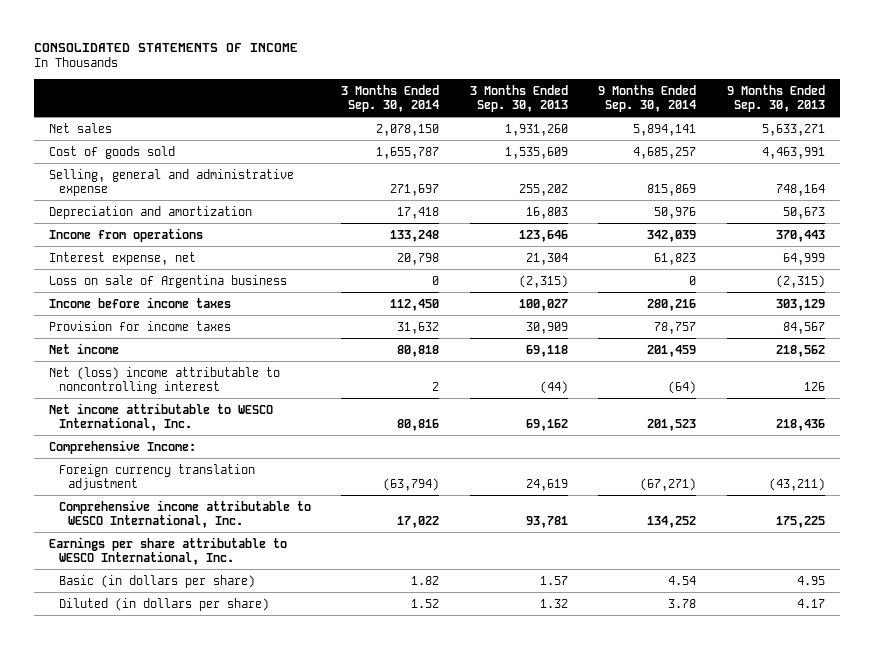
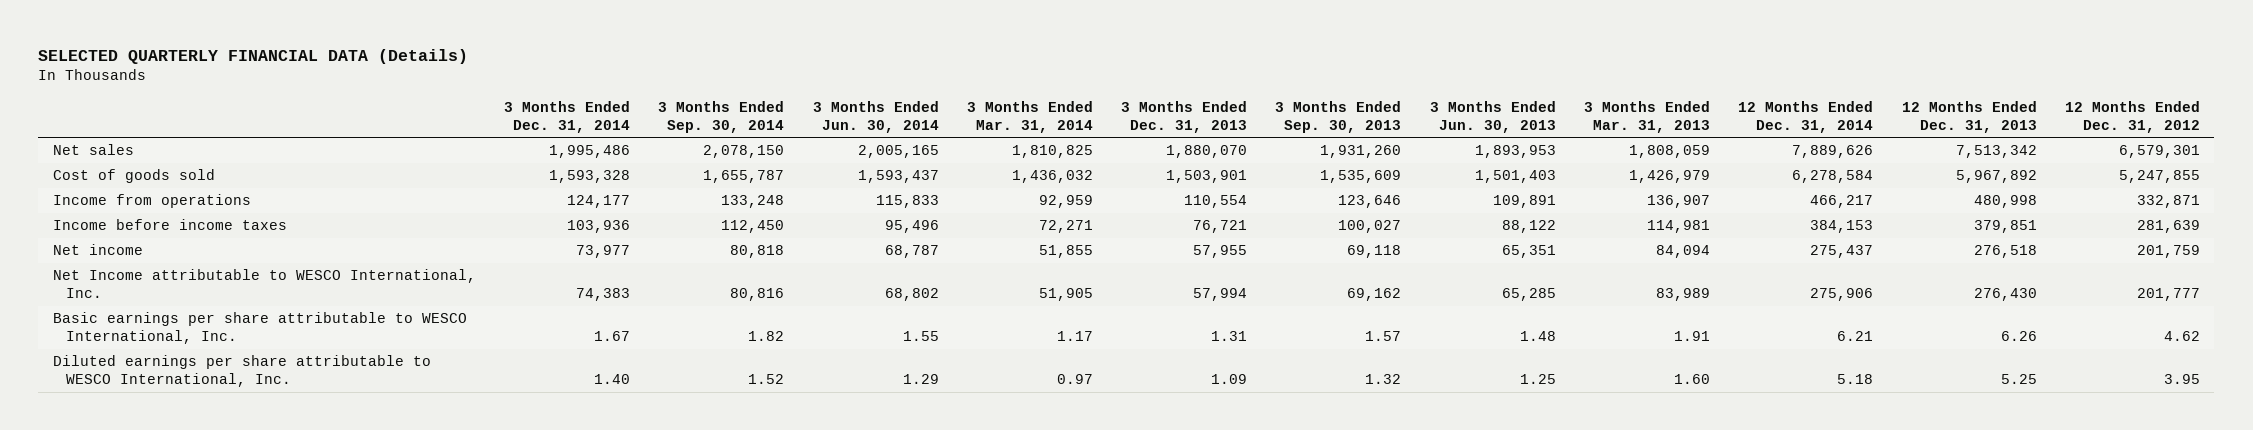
- CONSOLIDATED STATEMENTS OF INCOME
+ SELECTED QUARTERLY FINANCIAL DATA (Details)
- | 3 Months Ended Sep. 30, 2014 | 3 Months Ended Sep. 30, 2013 | 9 Months Ended Sep. 30, 2014 | 9 Months Ended Sep. 30, 2013
+ | 3 Months Ended Dec. 31, 2014 | 3 Months Ended Sep. 30, 2014 | 3 Months Ended Jun. 30, 2014 | 3 Months Ended Mar. 31, 2014 | 3 Months Ended Dec. 31, 2013 | 3 Months Ended Sep. 30, 2013 | 3 Months Ended Jun. 30, 2013 | 3 Months Ended Mar. 31, 2013 | 12 Months Ended Dec. 31, 2014 | 12 Months Ended Dec. 31, 2013 | 12 Months Ended Dec. 31, 2012
- Selling, general and administrative expense | 271,697 | 255,202 | 815,869 | 748,164
- Depreciation and amortization | 17,418 | 16,803 | 50,976 | 50,673
- Interest expense, net | 20,798 | 21,304 | 61,823 | 64,999
- Loss on sale of Argentina business | 0 | (2,315) | 0 | (2,315)
- Provision for income taxes | 31,632 | 30,909 | 78,757 | 84,567
- Net (loss) income attributable to noncontrolling interest | 2 | (44) | (64) | 126
- Net income attributable to WESCO International, Inc. | 80,816 | 69,162 | 201,523 | 218,436
- Comprehensive Income:
- Foreign currency translation adjustment | (63,794) | 24,619 | (67,271) | (43,211)
- Comprehensive income attributable to WESCO International, Inc. | 17,022 | 93,781 | 134,252 | 175,225
- Earnings per share attributable to WESCO International, Inc.
- Basic (in dollars per share) | 1.82 | 1.57 | 4.54 | 4.95
- Diluted (in dollars per share) | 1.52 | 1.32 | 3.78 | 4.17
+ Net Income attributable to WESCO International, Inc. | 74,383 | 80,816 | 68,802 | 51,905 | 57,994 | 69,162 | 65,285 | 83,989 | 275,906 | 276,430 | 201,777
+ Basic earnings per share attributable to WESCO International, Inc. | 1.67 | 1.82 | 1.55 | 1.17 | 1.31 | 1.57 | 1.48 | 1.91 | 6.21 | 6.26 | 4.62
+ Diluted earnings per share attributable to WESCO International, Inc. | 1.40 | 1.52 | 1.29 | 0.97 | 1.09 | 1.32 | 1.25 | 1.60 | 5.18 | 5.25 | 3.95

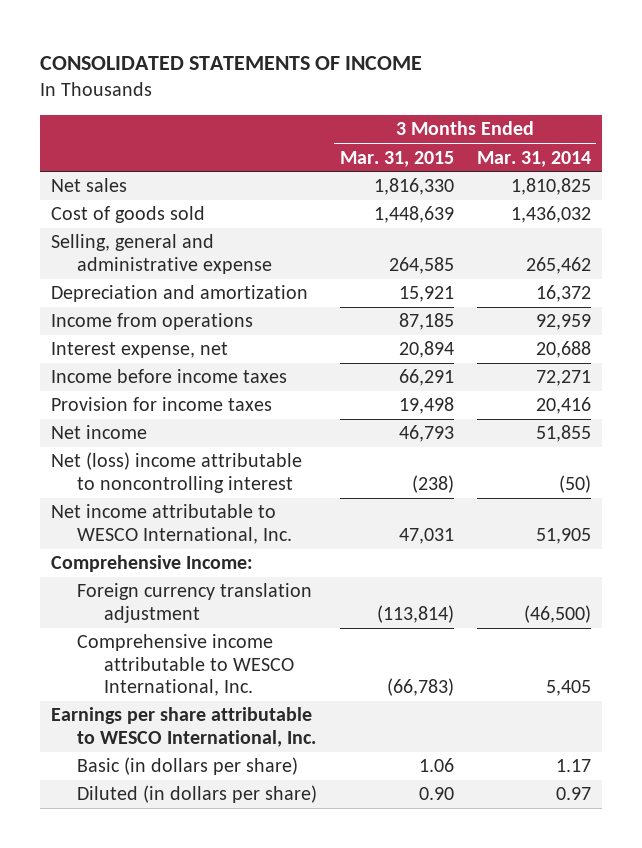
- SELECTED QUARTERLY FINANCIAL DATA (Details)
+ CONSOLIDATED STATEMENTS OF INCOME
- | 3 Months Ended Dec. 31, 2014 | 3 Months Ended Sep. 30, 2014 | 3 Months Ended Jun. 30, 2014 | 3 Months Ended Mar. 31, 2014 | 3 Months Ended Dec. 31, 2013 | 3 Months Ended Sep. 30, 2013 | 3 Months Ended Jun. 30, 2013 | 3 Months Ended Mar. 31, 2013 | 12 Months Ended Dec. 31, 2014 | 12 Months Ended Dec. 31, 2013 | 12 Months Ended Dec. 31, 2012
+ | 3 Months Ended Mar. 31, 2015 | 3 Months Ended Mar. 31, 2014
+ Selling, general and administrative expense | 264,585 | 265,462
+ Depreciation and amortization | 15,921 | 16,372
+ Interest expense, net | 20,894 | 20,688
+ Provision for income taxes | 19,498 | 20,416
- Net Income attributable to WESCO International, Inc. | 74,383 | 80,816 | 68,802 | 51,905 | 57,994 | 69,162 | 65,285 | 83,989 | 275,906 | 276,430 | 201,777
- Basic earnings per share attributable to WESCO International, Inc. | 1.67 | 1.82 | 1.55 | 1.17 | 1.31 | 1.57 | 1.48 | 1.91 | 6.21 | 6.26 | 4.62
- Diluted earnings per share attributable to WESCO International, Inc. | 1.40 | 1.52 | 1.29 | 0.97 | 1.09 | 1.32 | 1.25 | 1.60 | 5.18 | 5.25 | 3.95
+ Net (loss) income attributable to noncontrolling interest | (238) | (50)
+ Net income attributable to WESCO International, Inc. | 47,031 | 51,905
+ Comprehensive Income:
+ Foreign currency translation adjustment | (113,814) | (46,500)
+ Comprehensive income attributable to WESCO International, Inc. | (66,783) | 5,405
+ Earnings per share attributable to WESCO International, Inc.
+ Basic (in dollars per share) | 1.06 | 1.17
+ Diluted (in dollars per share) | 0.90 | 0.97

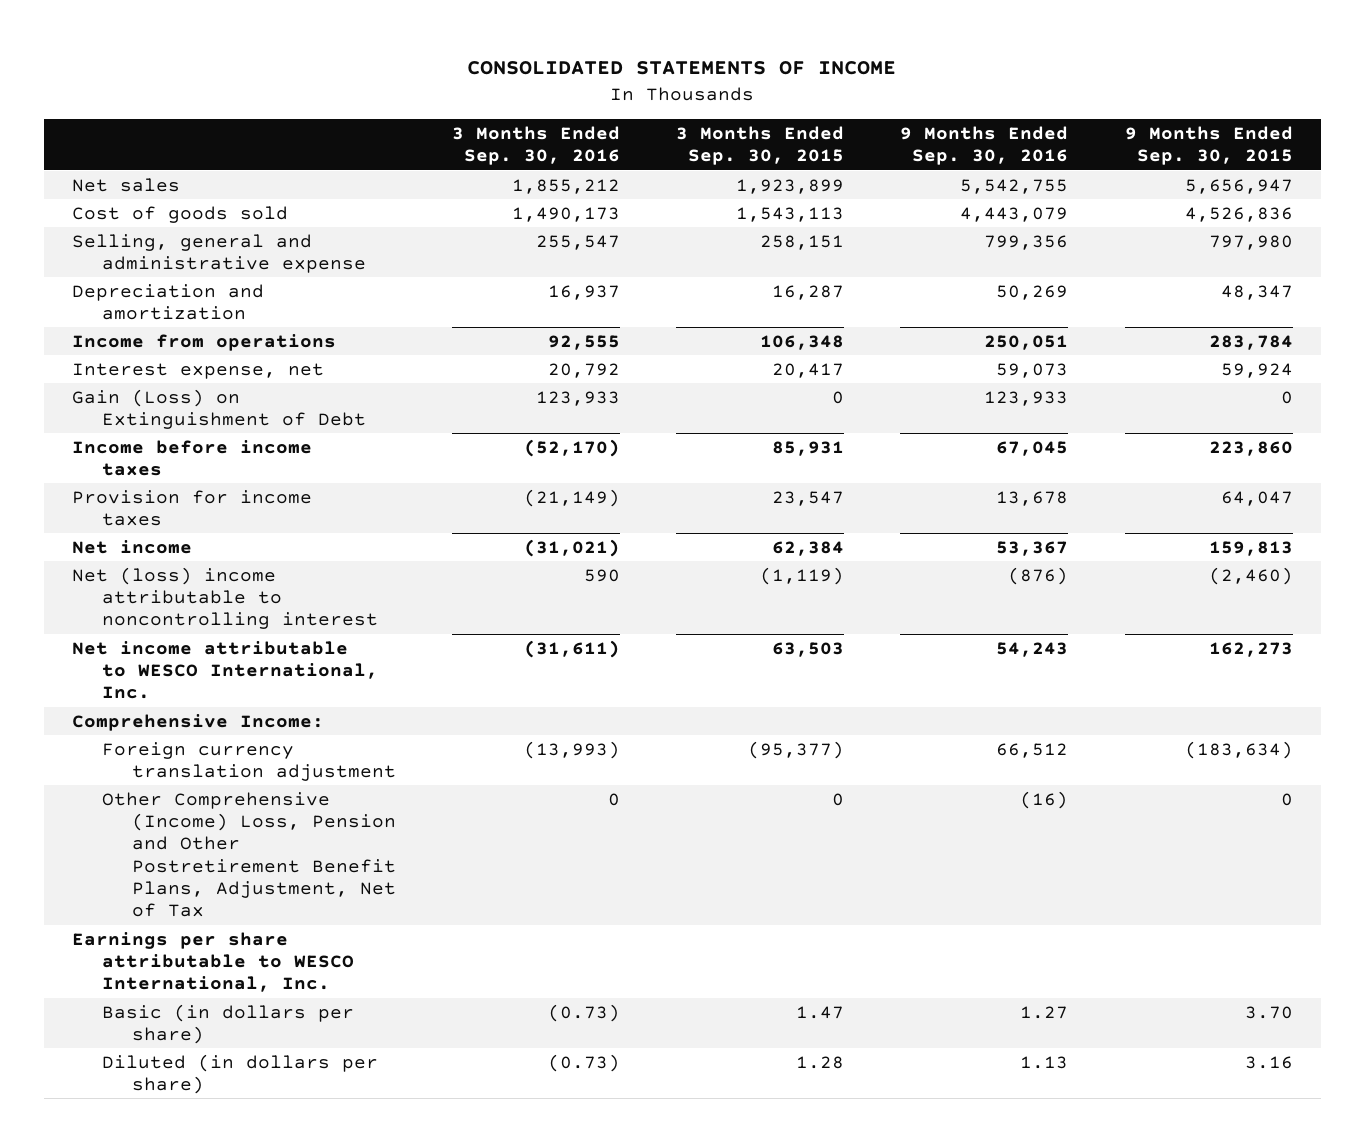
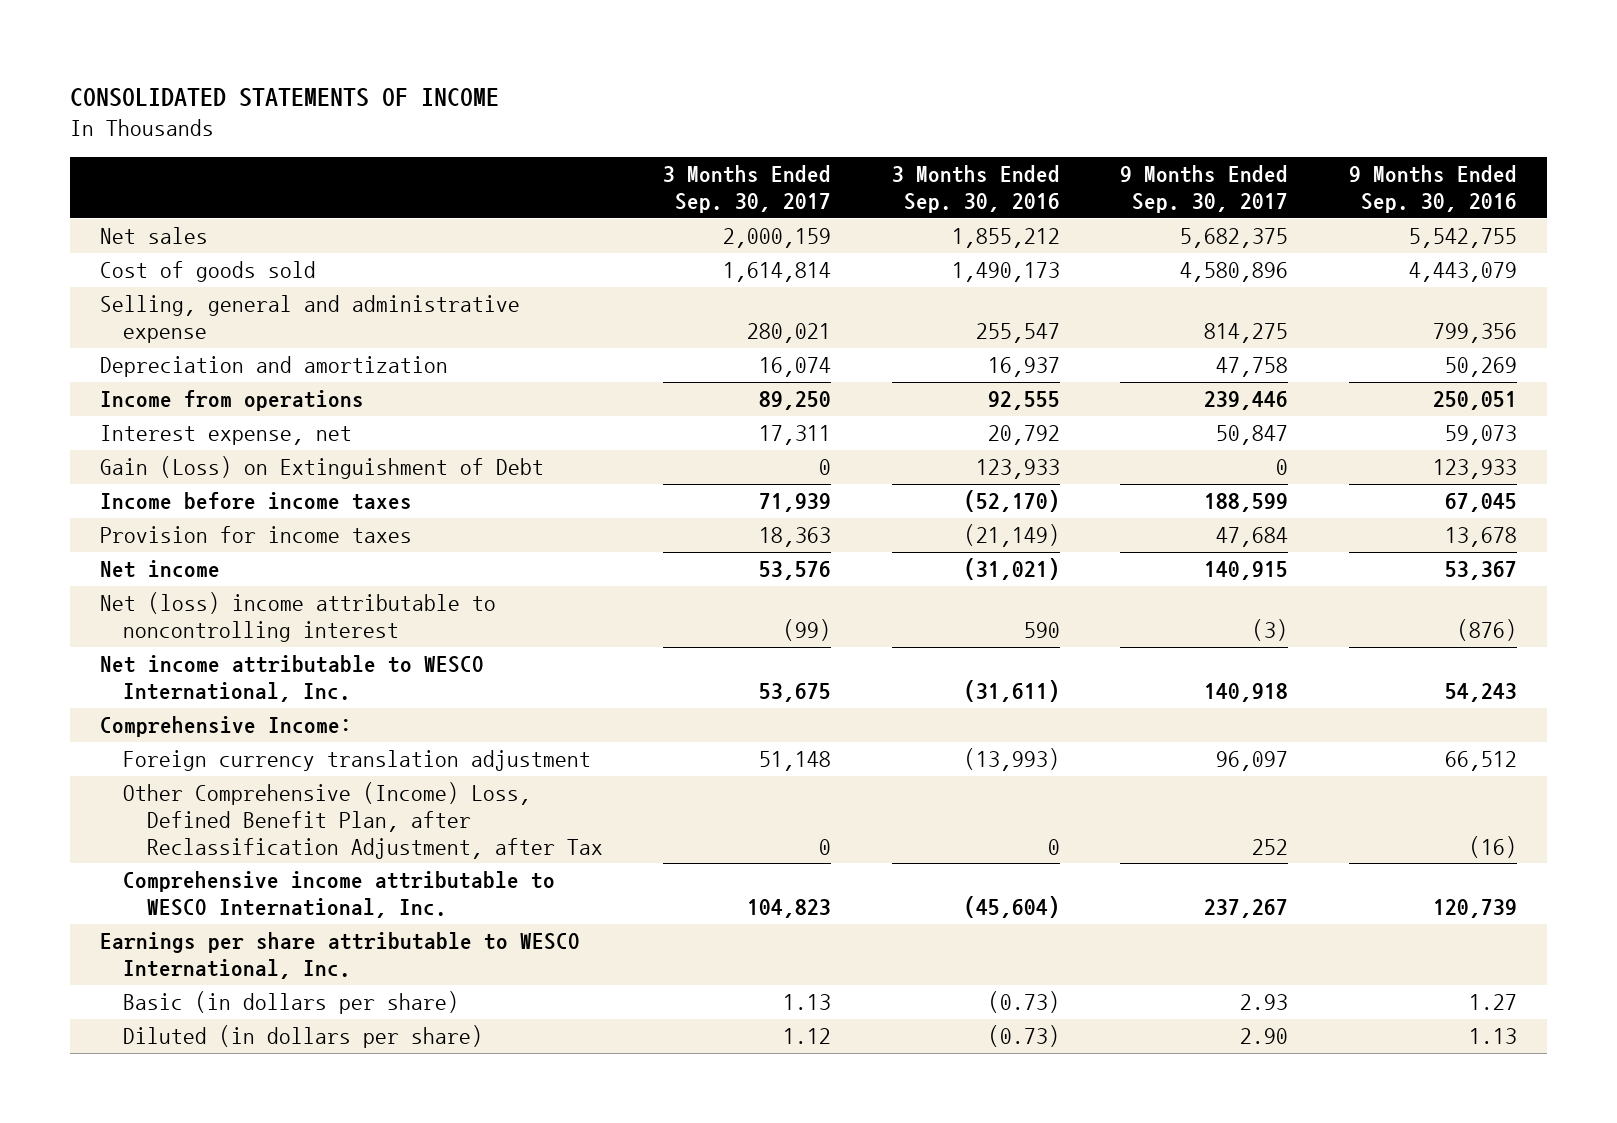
- | 3 Months Ended Sep. 30, 2016 | 3 Months Ended Sep. 30, 2015 | 9 Months Ended Sep. 30, 2016 | 9 Months Ended Sep. 30, 2015
+ | 3 Months Ended Sep. 30, 2017 | 3 Months Ended Sep. 30, 2016 | 9 Months Ended Sep. 30, 2017 | 9 Months Ended Sep. 30, 2016
- Other Comprehensive (Income) Loss, Pension and Other Postretirement Benefit Plans, Adjustment, Net of Tax | 0 | 0 | (16) | 0
+ Other Comprehensive (Income) Loss, Defined Benefit Plan, after Reclassification Adjustment, after Tax | 0 | 0 | 252 | (16)
+ Comprehensive income attributable to WESCO International, Inc. | 104,823 | (45,604) | 237,267 | 120,739

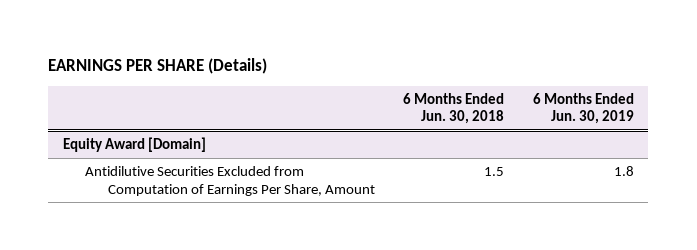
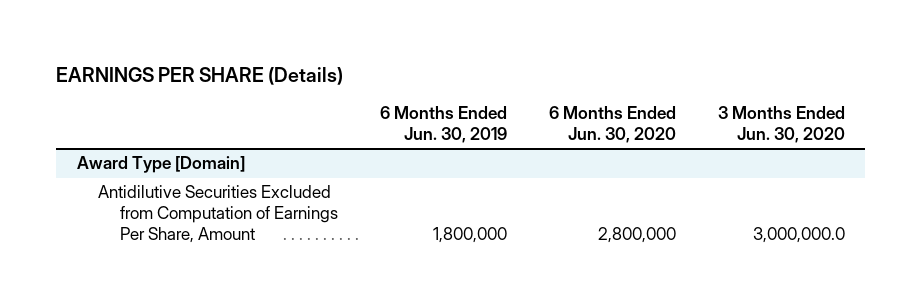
- | 6 Months Ended Jun. 30, 2018 | 6 Months Ended Jun. 30, 2019
+ | 6 Months Ended Jun. 30, 2019 | 6 Months Ended Jun. 30, 2020 | 3 Months Ended Jun. 30, 2020
- Equity Award [Domain]
- Antidilutive Securities Excluded from Computation of Earnings Per Share, Amount | 1.5 | 1.8
+ Award Type [Domain]
+ Antidilutive Securities Excluded from Computation of Earnings Per Share, Amount | 1,800,000 | 2,800,000 | 3,000,000.0

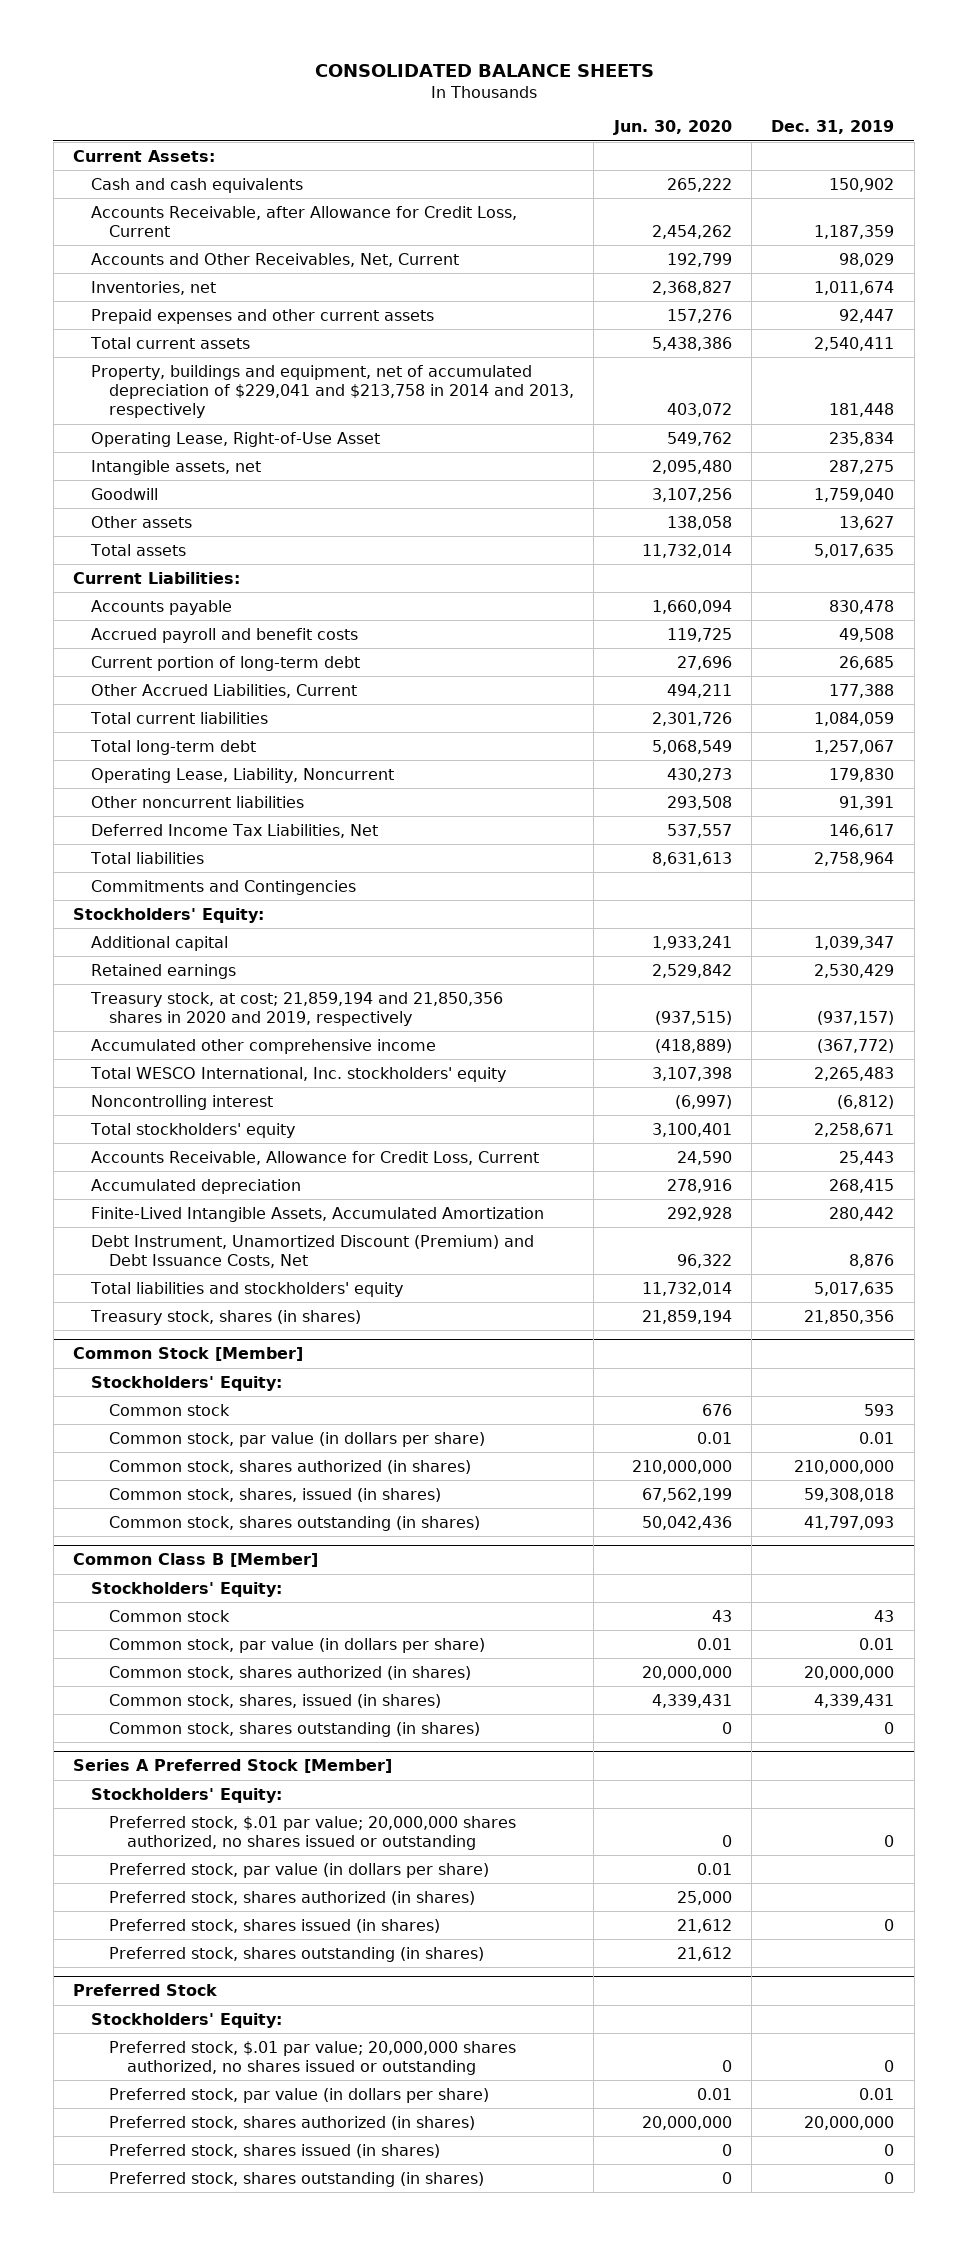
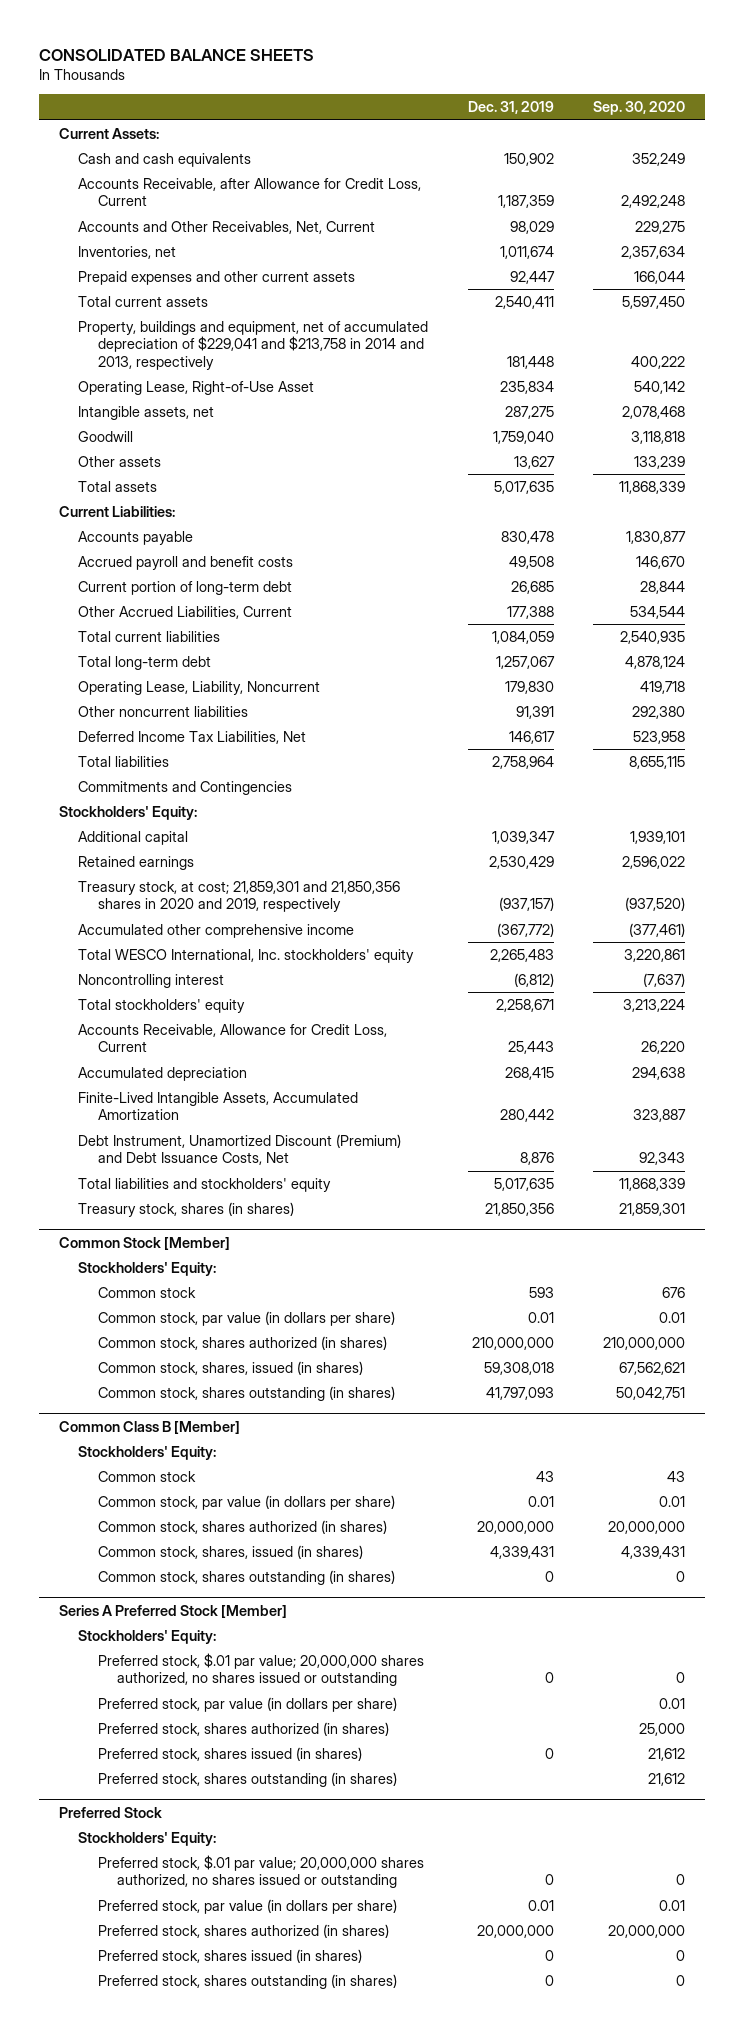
- | Jun. 30, 2020 | Dec. 31, 2019
+ | Dec. 31, 2019 | Sep. 30, 2020
- Treasury stock, at cost; 21,859,194 and 21,850,356 shares in 2020 and 2019, respectively | (937,515) | (937,157)
+ Treasury stock, at cost; 21,859,301 and 21,850,356 shares in 2020 and 2019, respectively | (937,157) | (937,520)

